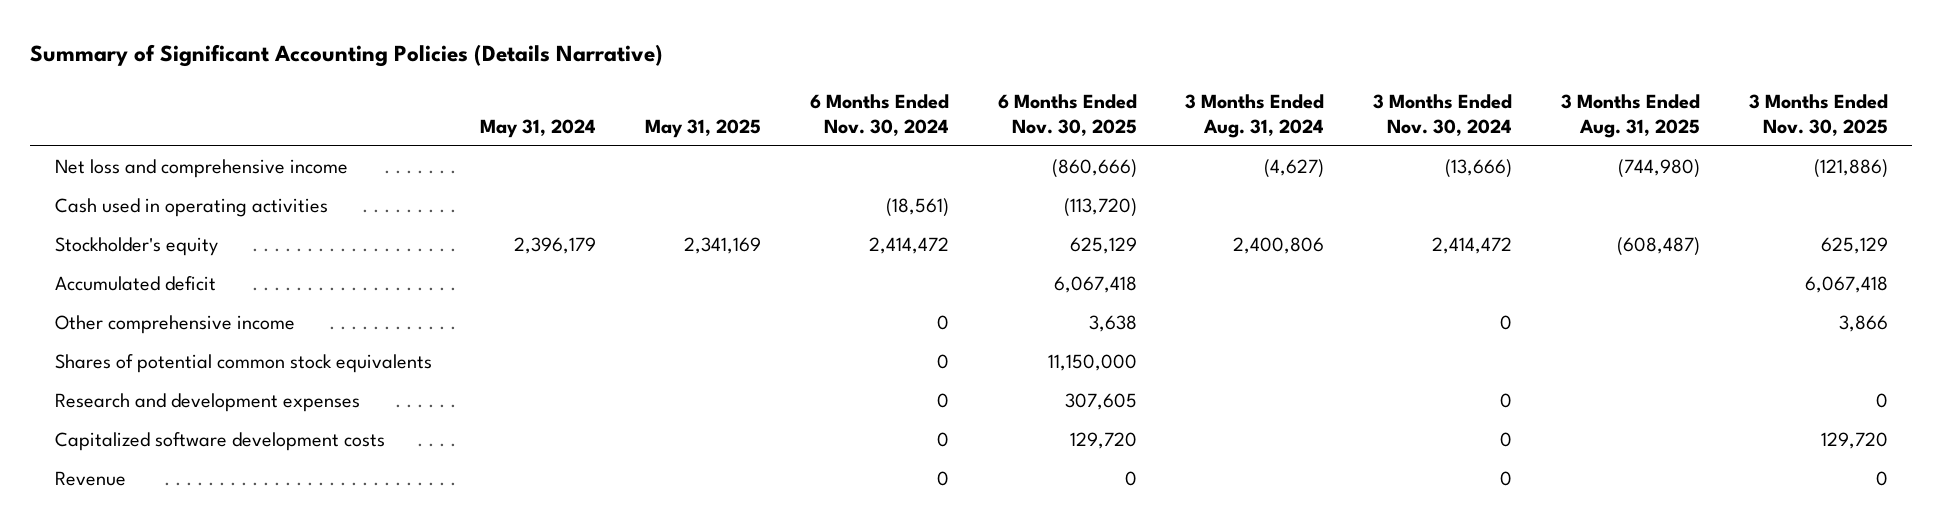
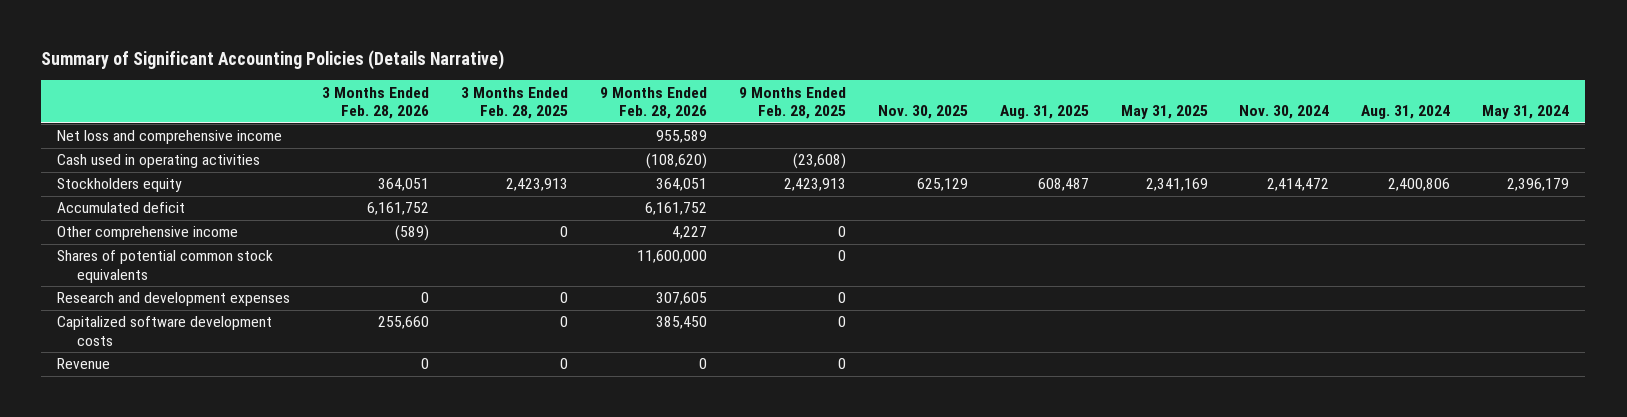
- | May 31, 2024 | May 31, 2025 | 6 Months Ended Nov. 30, 2024 | 6 Months Ended Nov. 30, 2025 | 3 Months Ended Aug. 31, 2024 | 3 Months Ended Nov. 30, 2024 | 3 Months Ended Aug. 31, 2025 | 3 Months Ended Nov. 30, 2025
+ | 3 Months Ended Feb. 28, 2026 | 3 Months Ended Feb. 28, 2025 | 9 Months Ended Feb. 28, 2026 | 9 Months Ended Feb. 28, 2025 | Nov. 30, 2025 | Aug. 31, 2025 | May 31, 2025 | Nov. 30, 2024 | Aug. 31, 2024 | May 31, 2024
- Stockholder's equity | 2,396,179 | 2,341,169 | 2,414,472 | 625,129 | 2,400,806 | 2,414,472 | (608,487) | 625,129
+ Stockholders equity | 364,051 | 2,423,913 | 364,051 | 2,423,913 | 625,129 | 608,487 | 2,341,169 | 2,414,472 | 2,400,806 | 2,396,179

